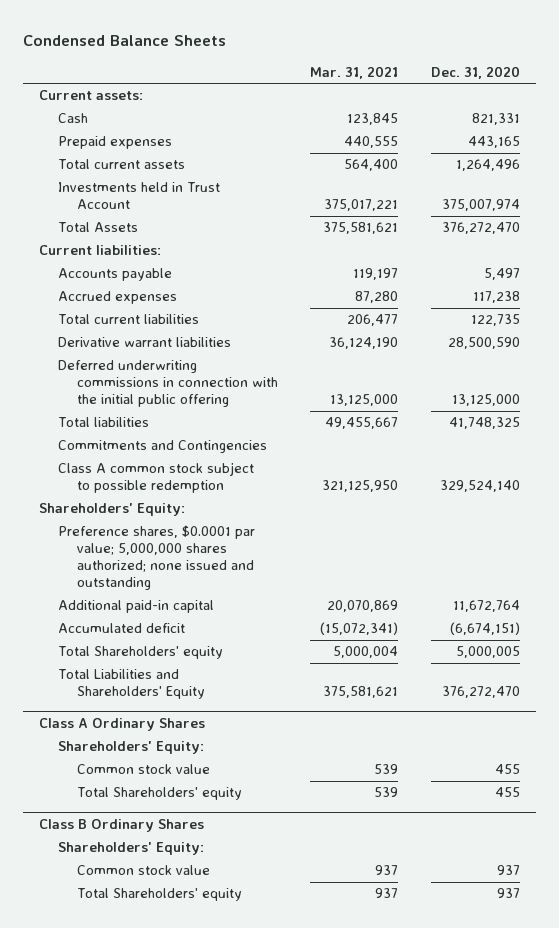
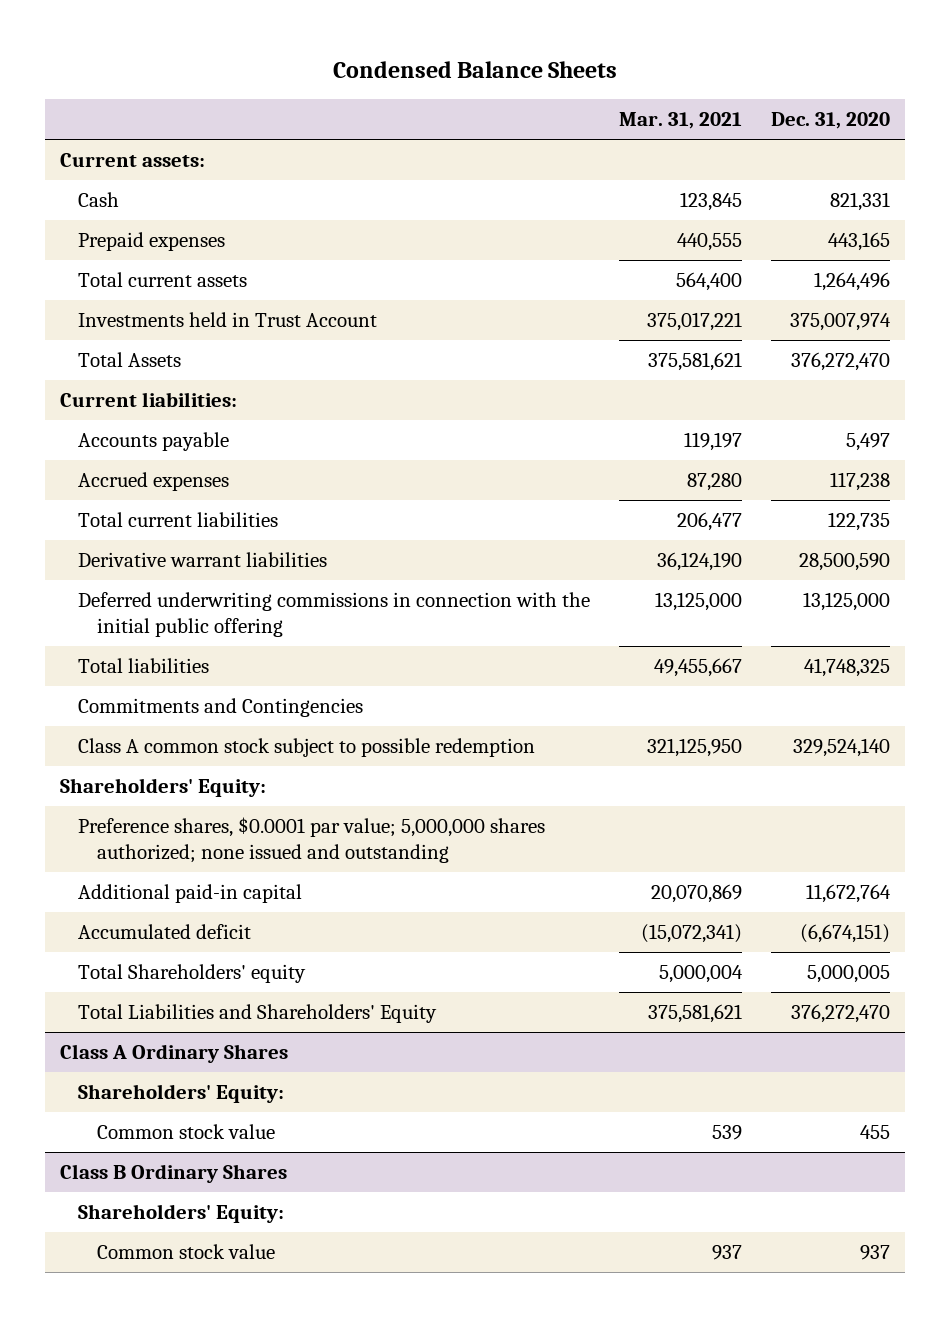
@ Class A Ordinary Shares
- Total Shareholders' equity | 539 | 455
@ Class B Ordinary Shares
- Total Shareholders' equity | 937 | 937

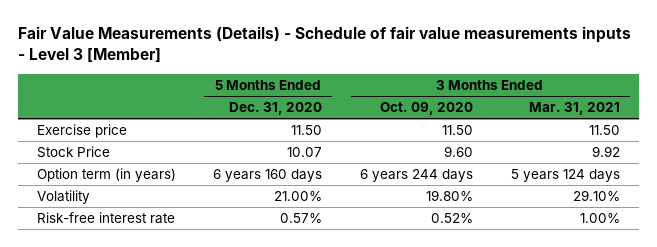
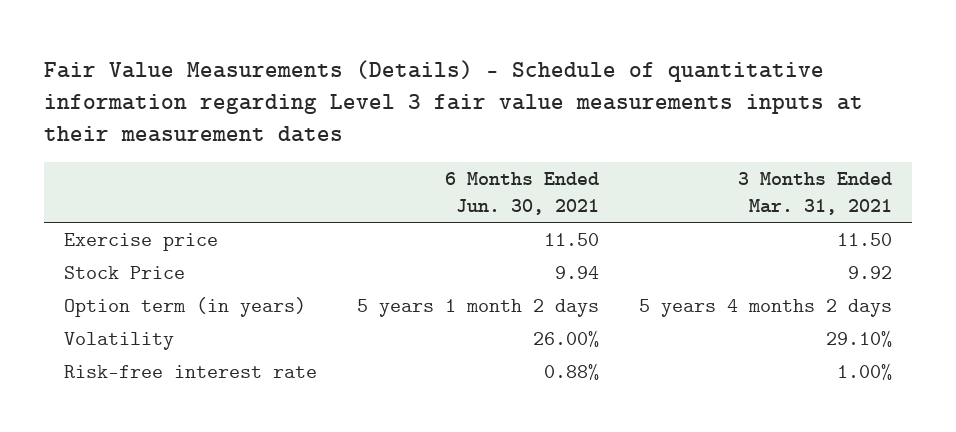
- Fair Value Measurements (Details) - Schedule of fair value measurements inputs - Level 3 [Member]
+ Fair Value Measurements (Details) - Schedule of quantitative information regarding Level 3 fair value measurements inputs at their measurement dates
- | 5 Months Ended Dec. 31, 2020 | 3 Months Ended Oct. 09, 2020 | 3 Months Ended Mar. 31, 2021
+ | 6 Months Ended Jun. 30, 2021 | 3 Months Ended Mar. 31, 2021
- Option term (in years) | 6 years 160 days | 6 years 244 days | 5 years 124 days
+ Option term (in years) | 5 years 1 month 2 days | 5 years 4 months 2 days

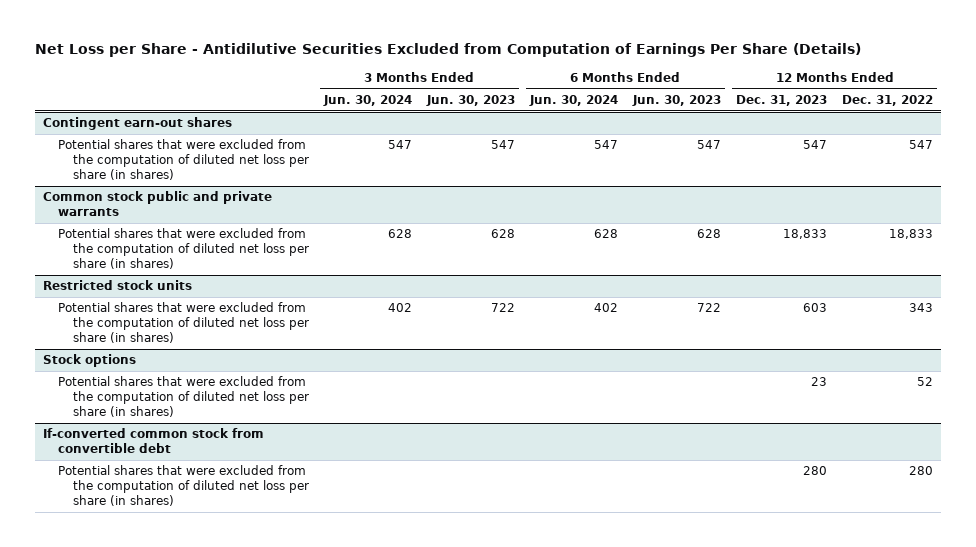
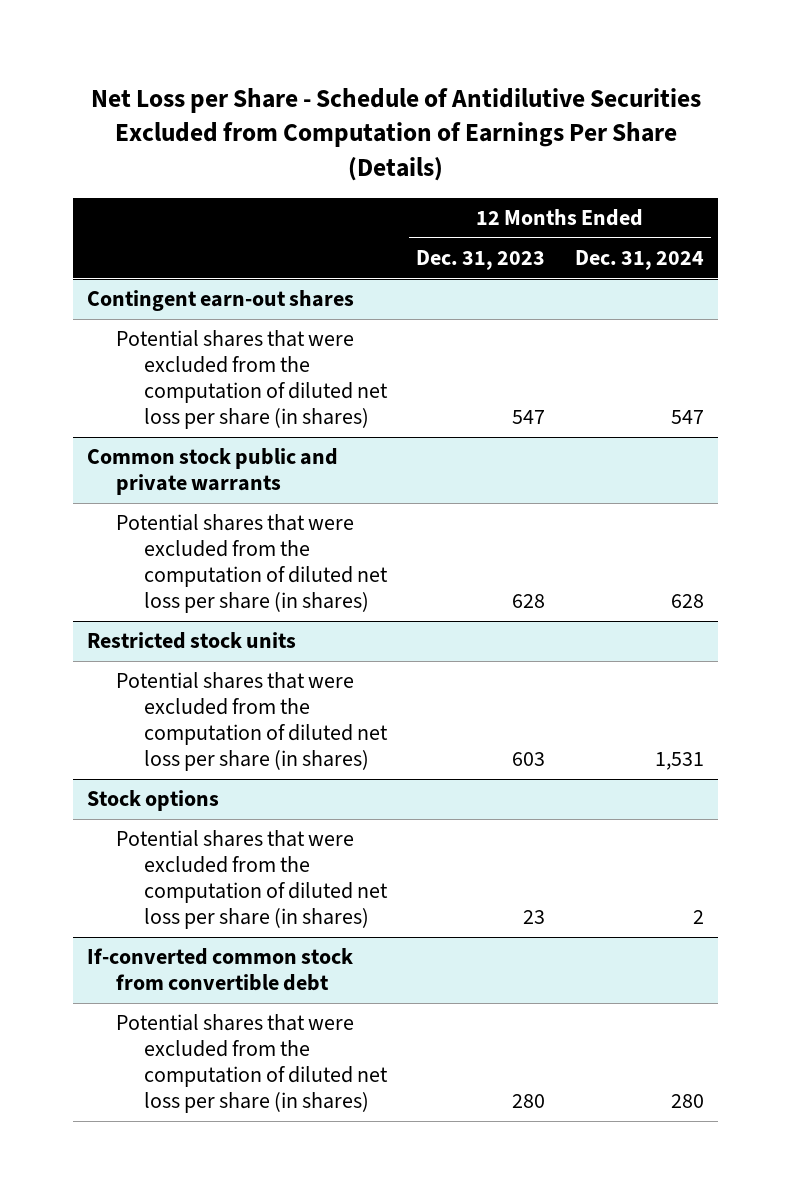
- Net Loss per Share - Antidilutive Securities Excluded from Computation of Earnings Per Share (Details)
+ Net Loss per Share - Schedule of Antidilutive Securities Excluded from Computation of Earnings Per Share (Details)
- | 3 Months Ended Jun. 30, 2024 | 3 Months Ended Jun. 30, 2023 | 6 Months Ended Jun. 30, 2024 | 6 Months Ended Jun. 30, 2023 | 12 Months Ended Dec. 31, 2023 | 12 Months Ended Dec. 31, 2022
+ | 12 Months Ended Dec. 31, 2023 | 12 Months Ended Dec. 31, 2024
@ Common stock public and private warrants
- Potential shares that were excluded from the computation of diluted net loss per share (in shares) | 628 | 628 | 628 | 628 | 18,833 | 18,833
+ Potential shares that were excluded from the computation of diluted net loss per share (in shares) | 628 | 628

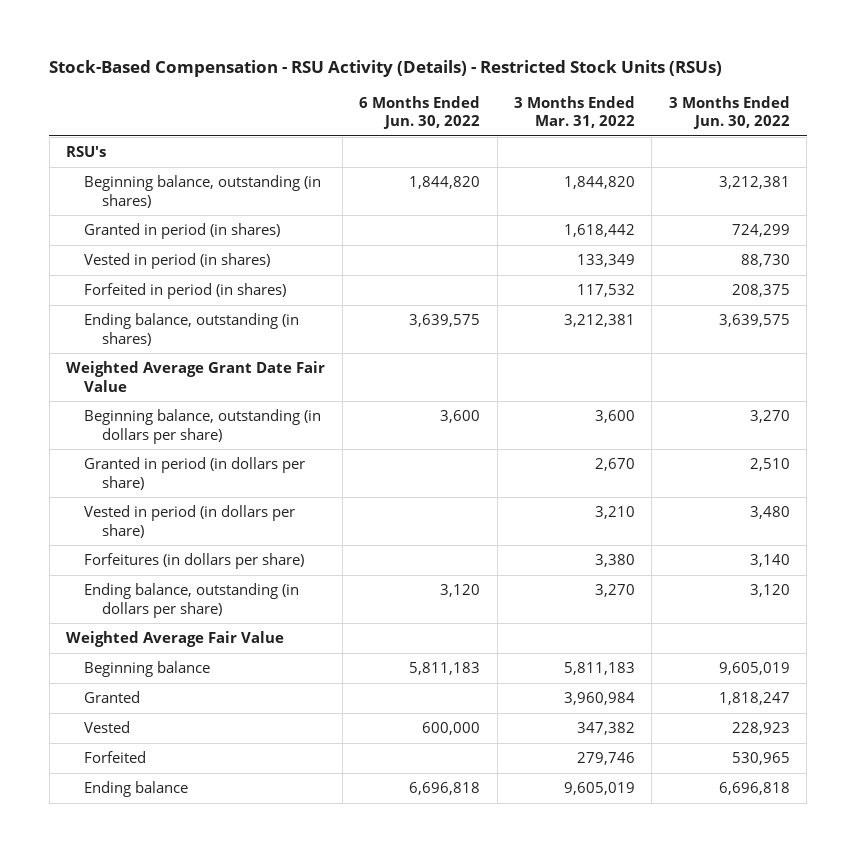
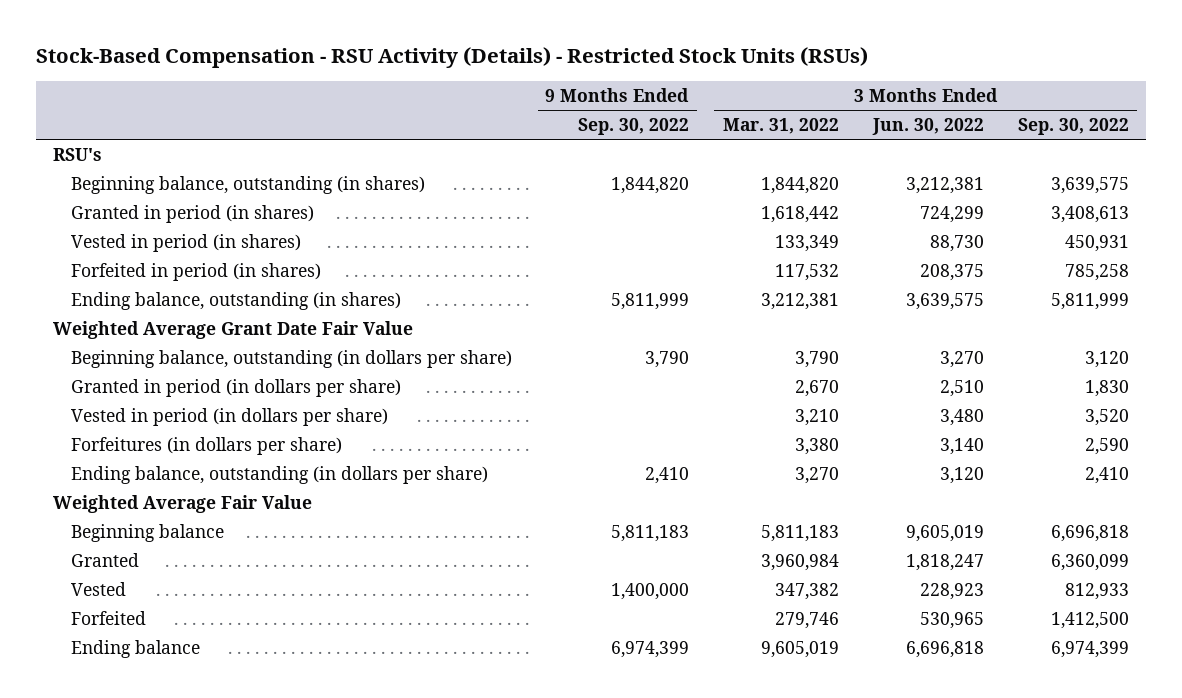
- | 6 Months Ended Jun. 30, 2022 | 3 Months Ended Mar. 31, 2022 | 3 Months Ended Jun. 30, 2022
+ | 9 Months Ended Sep. 30, 2022 | 3 Months Ended Mar. 31, 2022 | 3 Months Ended Jun. 30, 2022 | 3 Months Ended Sep. 30, 2022
- Beginning balance, outstanding (in dollars per share) | 3,600 | 3,600 | 3,270
+ Beginning balance, outstanding (in dollars per share) | 3,790 | 3,790 | 3,270 | 3,120

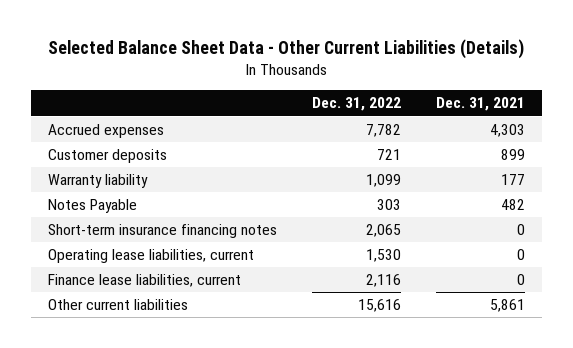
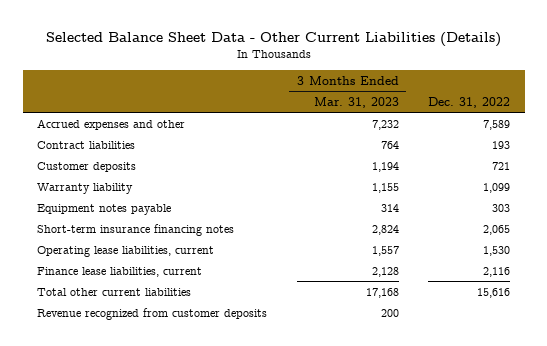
- | Dec. 31, 2022 | Dec. 31, 2021
+ | 3 Months Ended Mar. 31, 2023 | Dec. 31, 2022
- Accrued expenses | 7,782 | 4,303
+ Accrued expenses and other | 7,232 | 7,589
+ Contract liabilities | 764 | 193
- Notes Payable | 303 | 482
+ Equipment notes payable | 314 | 303
- Other current liabilities | 15,616 | 5,861
+ Total other current liabilities | 17,168 | 15,616
+ Revenue recognized from customer deposits | 200 |

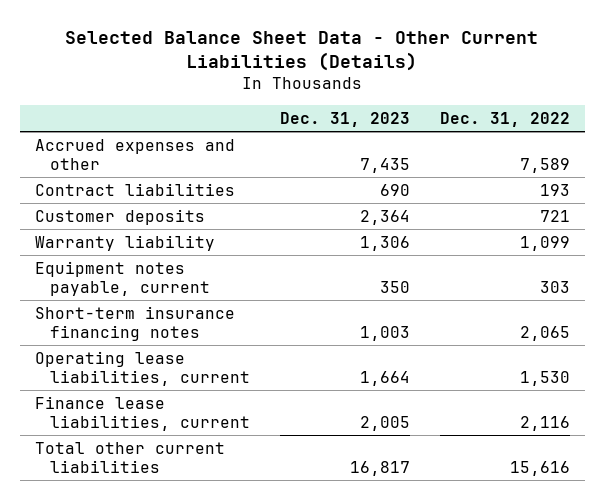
- | 3 Months Ended Mar. 31, 2023 | Dec. 31, 2022
+ | Dec. 31, 2023 | Dec. 31, 2022
- Equipment notes payable | 314 | 303
+ Equipment notes payable, current | 350 | 303
- Revenue recognized from customer deposits | 200 |

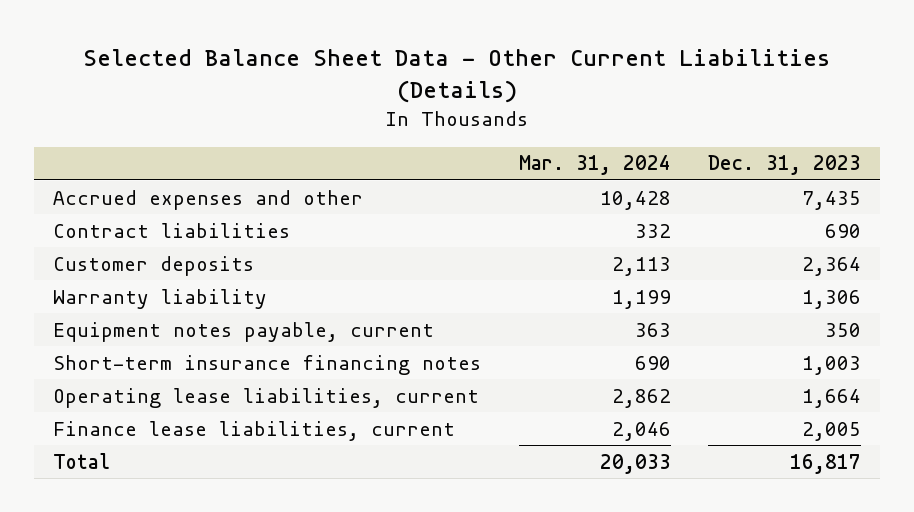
- | Dec. 31, 2023 | Dec. 31, 2022
+ | Mar. 31, 2024 | Dec. 31, 2023
- Total other current liabilities | 16,817 | 15,616
+ Total | 20,033 | 16,817

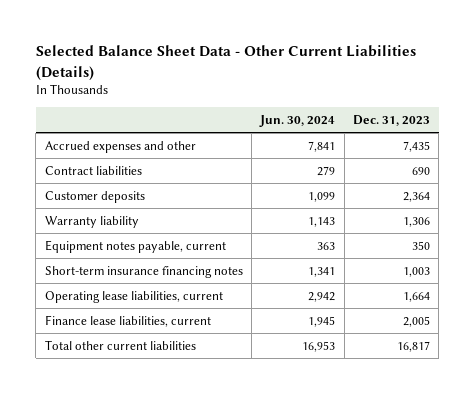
- | Mar. 31, 2024 | Dec. 31, 2023
+ | Jun. 30, 2024 | Dec. 31, 2023
- Total | 20,033 | 16,817
+ Total other current liabilities | 16,953 | 16,817

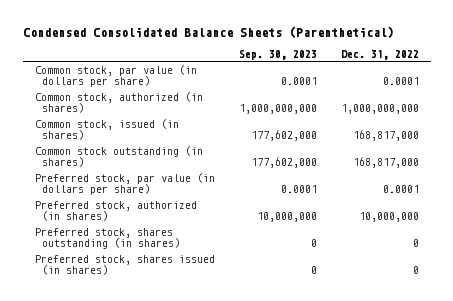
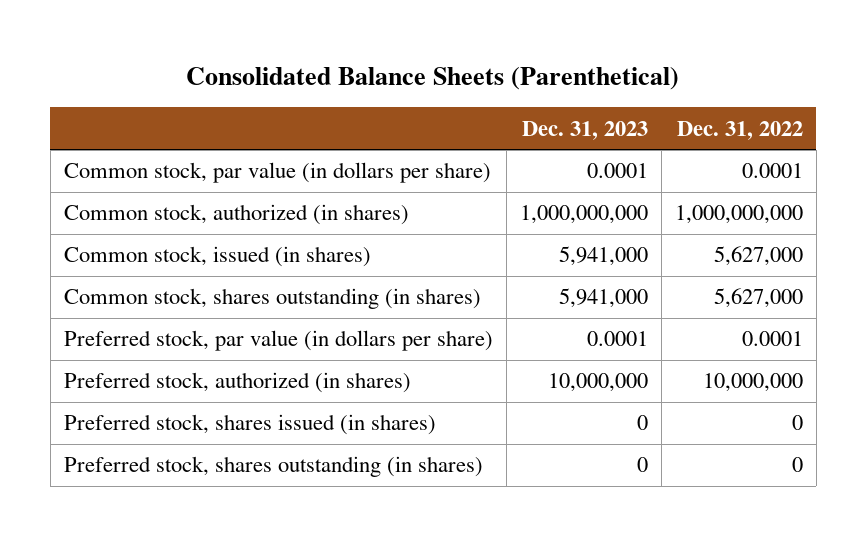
- Condensed Consolidated Balance Sheets (Parenthetical)
+ Consolidated Balance Sheets (Parenthetical)
- | Sep. 30, 2023 | Dec. 31, 2022
+ | Dec. 31, 2023 | Dec. 31, 2022
- Common stock, issued (in shares) | 177,602,000 | 168,817,000
- Common stock outstanding (in shares) | 177,602,000 | 168,817,000
+ Common stock, issued (in shares) | 5,941,000 | 5,627,000
+ Common stock, shares outstanding (in shares) | 5,941,000 | 5,627,000
moved down: Preferred stock, shares outstanding (in shares) | 0 | 0

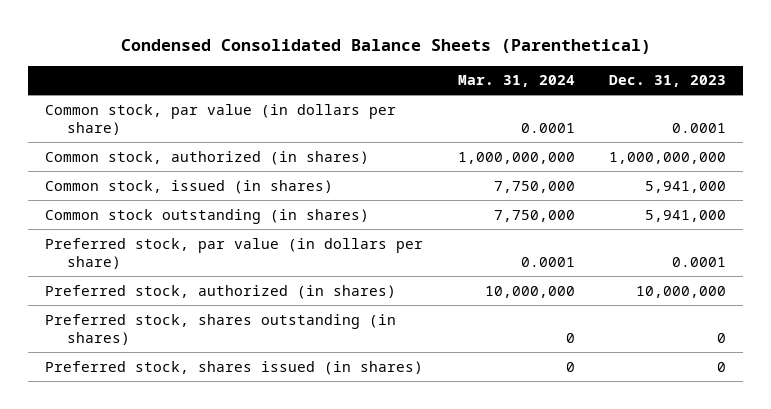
- Consolidated Balance Sheets (Parenthetical)
+ Condensed Consolidated Balance Sheets (Parenthetical)
- | Dec. 31, 2023 | Dec. 31, 2022
+ | Mar. 31, 2024 | Dec. 31, 2023
- Common stock, shares outstanding (in shares) | 5,941,000 | 5,627,000
+ Common stock outstanding (in shares) | 7,750,000 | 5,941,000
moved down: Preferred stock, shares issued (in shares) | 0 | 0

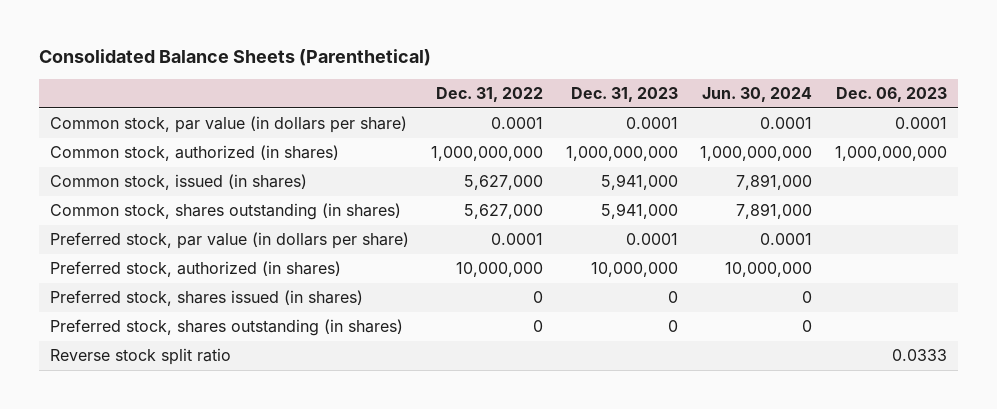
- Condensed Consolidated Balance Sheets (Parenthetical)
+ Consolidated Balance Sheets (Parenthetical)
- | Mar. 31, 2024 | Dec. 31, 2023
+ | Dec. 31, 2022 | Dec. 31, 2023 | Jun. 30, 2024 | Dec. 06, 2023
- Common stock outstanding (in shares) | 7,750,000 | 5,941,000
+ Common stock, shares outstanding (in shares) | 5,627,000 | 5,941,000 | 7,891,000 |
moved down: Preferred stock, shares outstanding (in shares) | 0 | 0 | 0 |
+ Reverse stock split ratio | | | | 0.0333

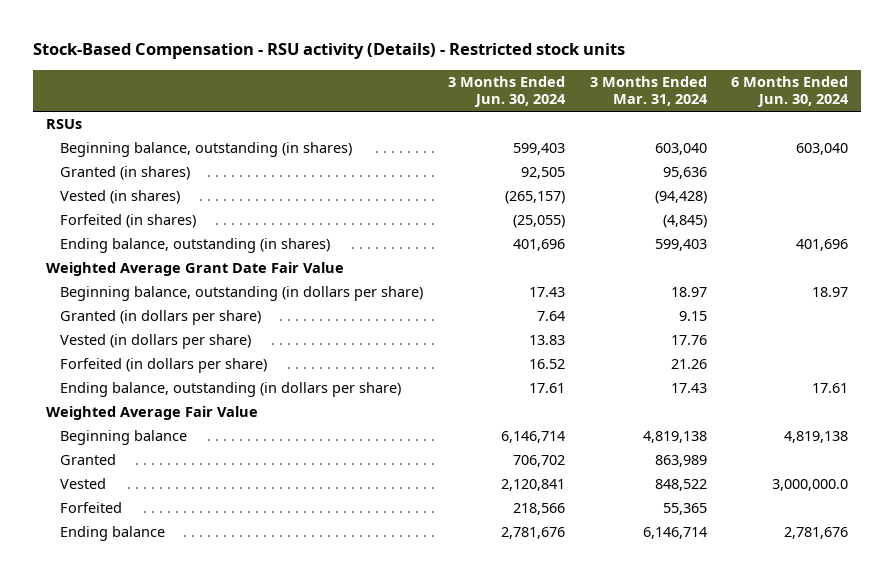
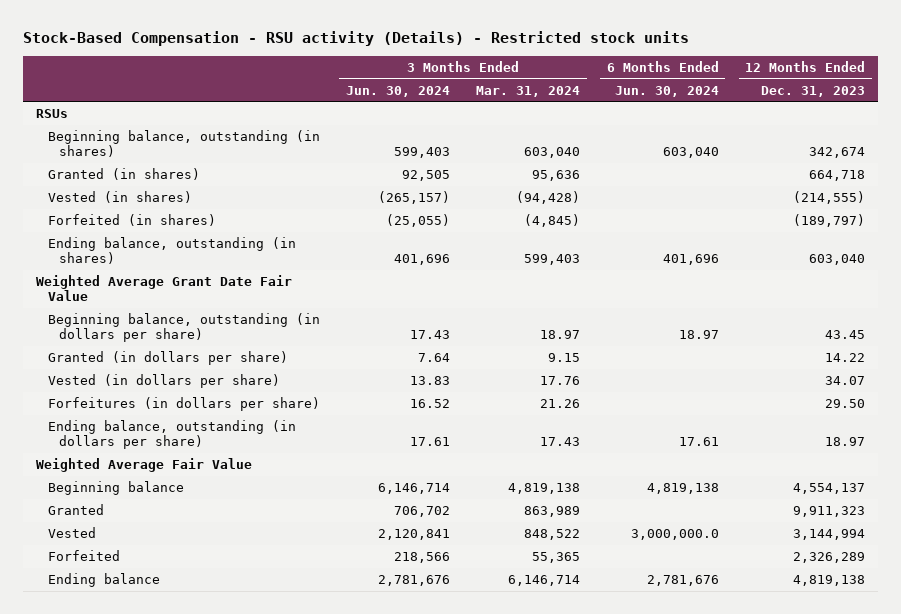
- | 3 Months Ended Jun. 30, 2024 | 3 Months Ended Mar. 31, 2024 | 6 Months Ended Jun. 30, 2024
+ | 3 Months Ended Jun. 30, 2024 | 3 Months Ended Mar. 31, 2024 | 6 Months Ended Jun. 30, 2024 | 12 Months Ended Dec. 31, 2023
- Forfeited (in dollars per share) | 16.52 | 21.26 |
+ Forfeitures (in dollars per share) | 16.52 | 21.26 | | 29.50

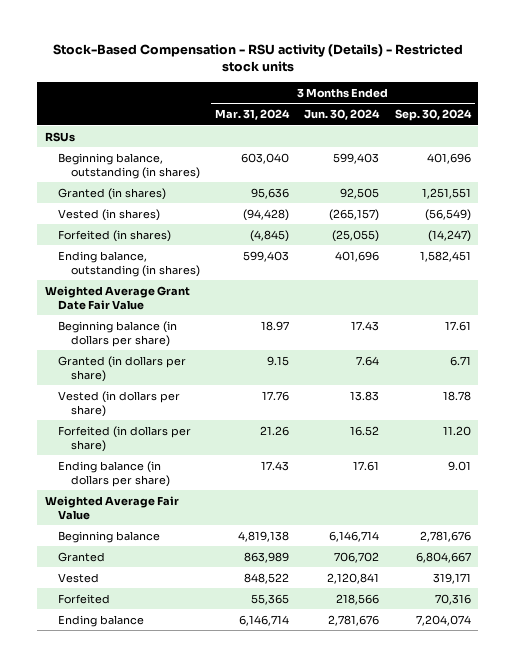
- | 3 Months Ended Jun. 30, 2024 | 3 Months Ended Mar. 31, 2024 | 6 Months Ended Jun. 30, 2024 | 12 Months Ended Dec. 31, 2023
+ | 3 Months Ended Mar. 31, 2024 | 3 Months Ended Jun. 30, 2024 | 3 Months Ended Sep. 30, 2024
- Beginning balance, outstanding (in dollars per share) | 17.43 | 18.97 | 18.97 | 43.45
+ Beginning balance (in dollars per share) | 18.97 | 17.43 | 17.61
- Forfeitures (in dollars per share) | 16.52 | 21.26 | | 29.50
- Ending balance, outstanding (in dollars per share) | 17.61 | 17.43 | 17.61 | 18.97
+ Forfeited (in dollars per share) | 21.26 | 16.52 | 11.20
+ Ending balance (in dollars per share) | 17.43 | 17.61 | 9.01

